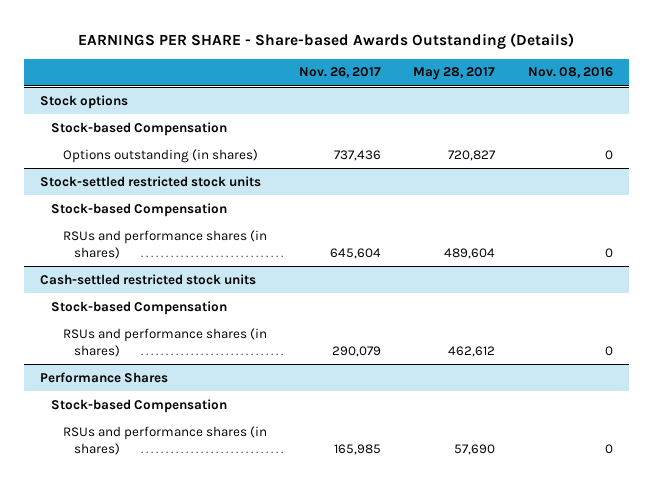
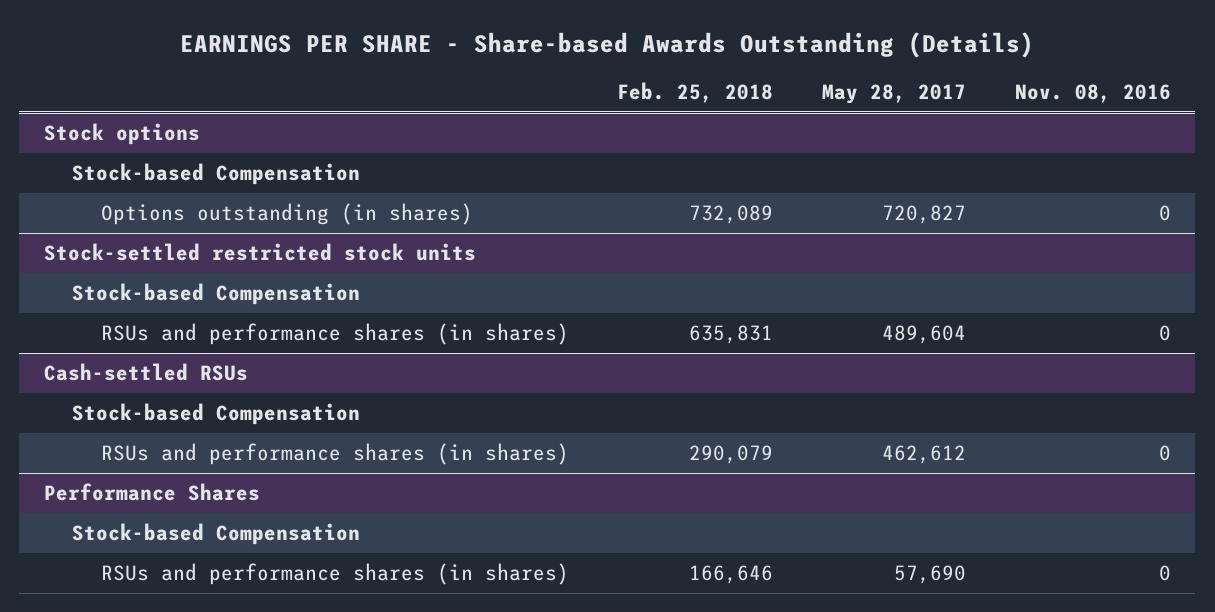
- | Nov. 26, 2017 | May 28, 2017 | Nov. 08, 2016
+ | Feb. 25, 2018 | May 28, 2017 | Nov. 08, 2016
- Cash-settled restricted stock units
+ Cash-settled RSUs

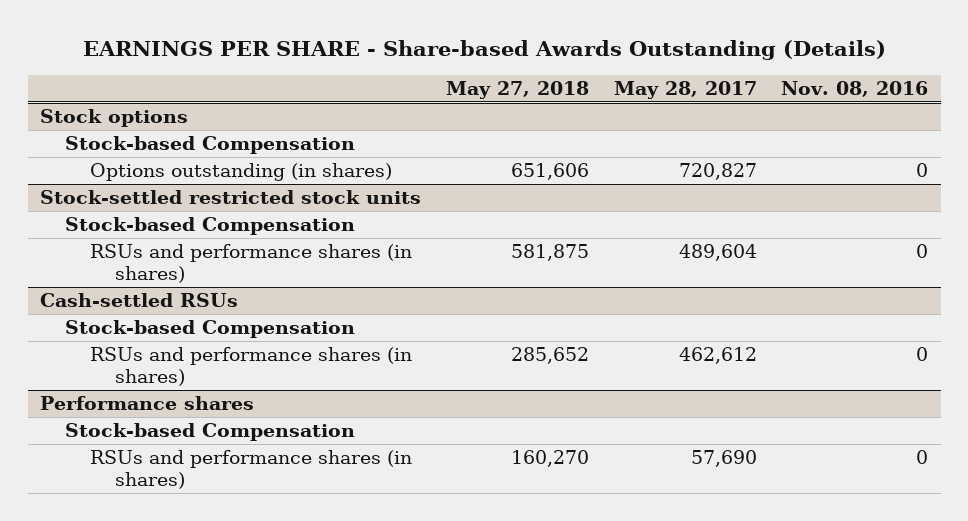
- | Feb. 25, 2018 | May 28, 2017 | Nov. 08, 2016
+ | May 27, 2018 | May 28, 2017 | Nov. 08, 2016
- Performance Shares
+ Performance shares

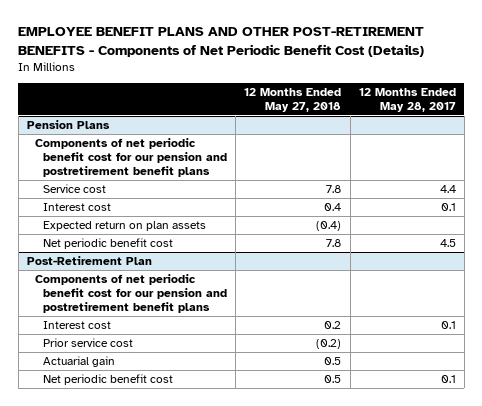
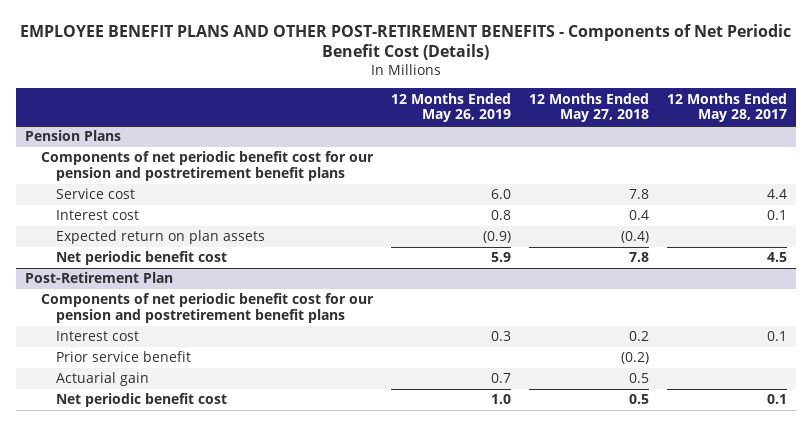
- | 12 Months Ended May 27, 2018 | 12 Months Ended May 28, 2017
+ | 12 Months Ended May 26, 2019 | 12 Months Ended May 27, 2018 | 12 Months Ended May 28, 2017
@ Post-Retirement Plan
- Prior service cost | (0.2) |
+ Prior service benefit | | (0.2) |

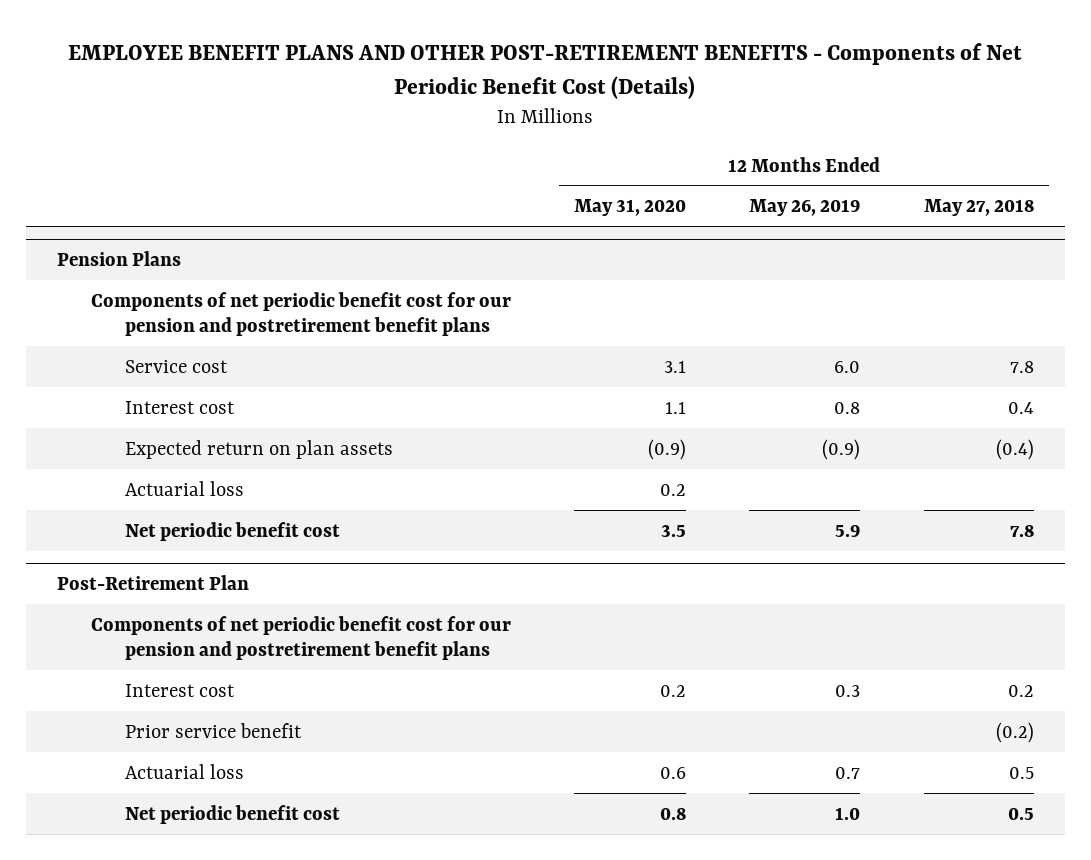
- | 12 Months Ended May 26, 2019 | 12 Months Ended May 27, 2018 | 12 Months Ended May 28, 2017
+ | 12 Months Ended May 31, 2020 | 12 Months Ended May 26, 2019 | 12 Months Ended May 27, 2018
@ Pension Plans
+ Actuarial loss | 0.2 | |
@ Post-Retirement Plan
- Actuarial gain | 0.7 | 0.5 |
+ Actuarial loss | 0.6 | 0.7 | 0.5

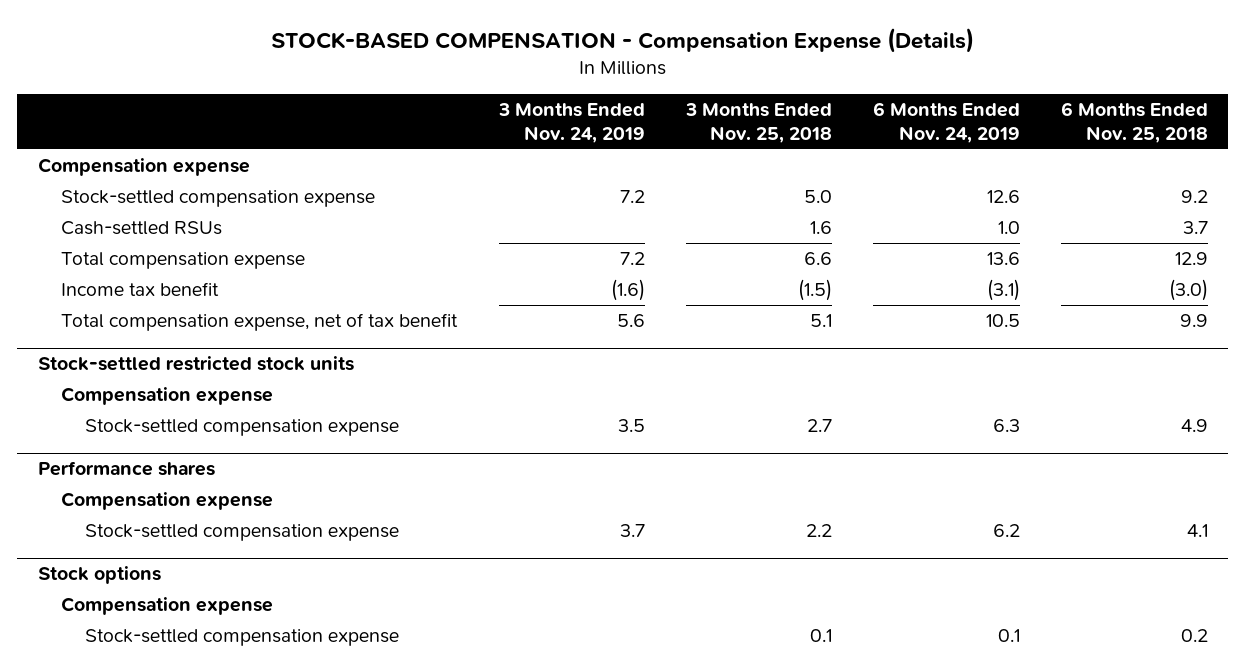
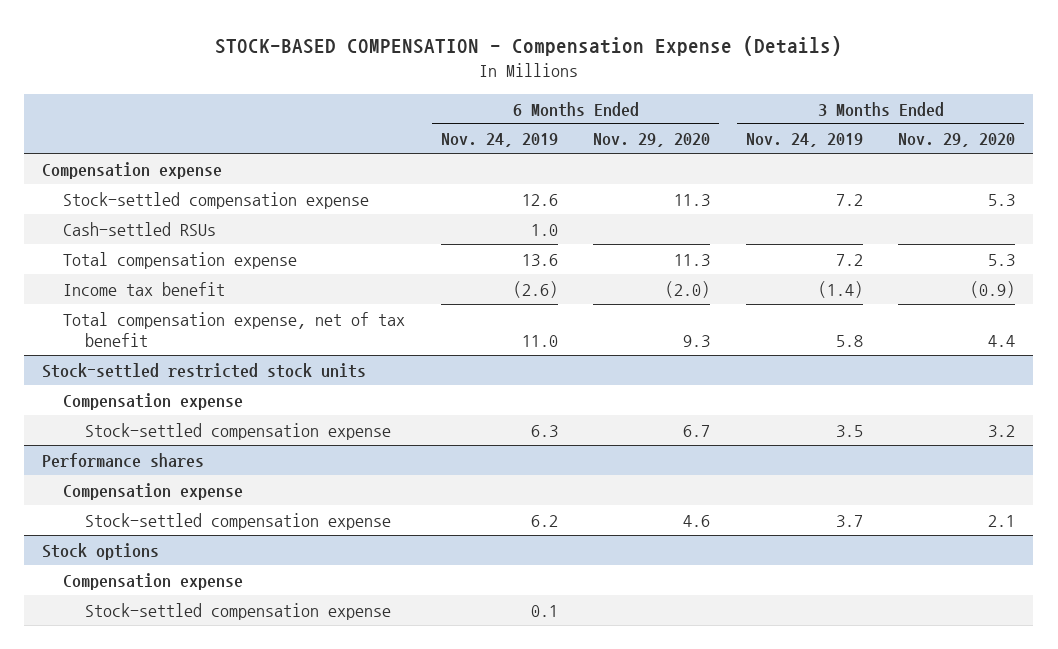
- | 3 Months Ended Nov. 24, 2019 | 3 Months Ended Nov. 25, 2018 | 6 Months Ended Nov. 24, 2019 | 6 Months Ended Nov. 25, 2018
+ | 6 Months Ended Nov. 24, 2019 | 6 Months Ended Nov. 29, 2020 | 3 Months Ended Nov. 24, 2019 | 3 Months Ended Nov. 29, 2020
- Income tax benefit | (1.6) | (1.5) | (3.1) | (3.0)
- Total compensation expense, net of tax benefit | 5.6 | 5.1 | 10.5 | 9.9
+ Income tax benefit | (2.6) | (2.0) | (1.4) | (0.9)
+ Total compensation expense, net of tax benefit | 11.0 | 9.3 | 5.8 | 4.4

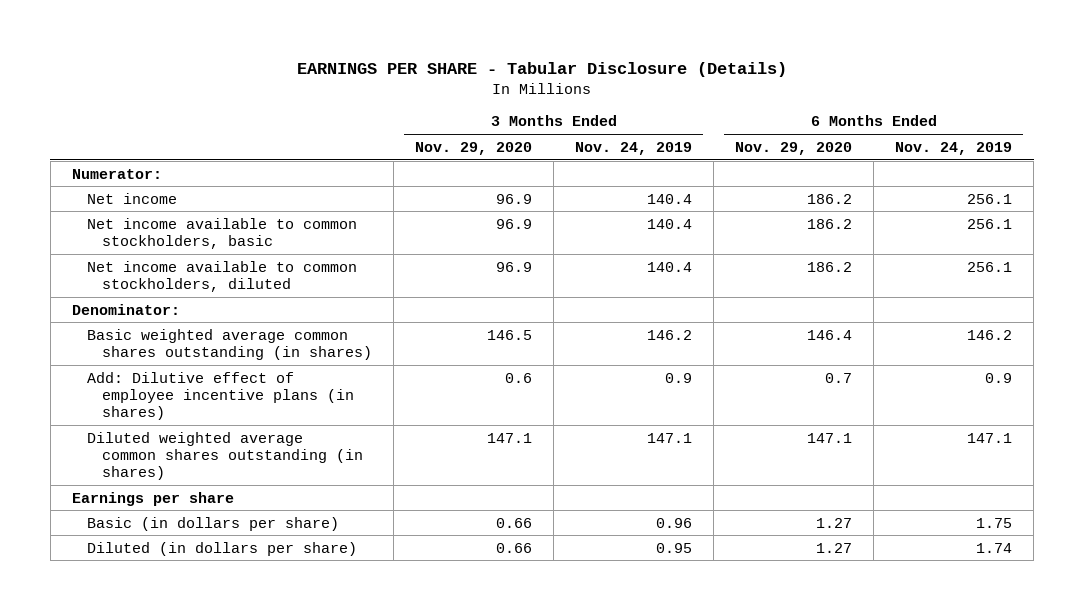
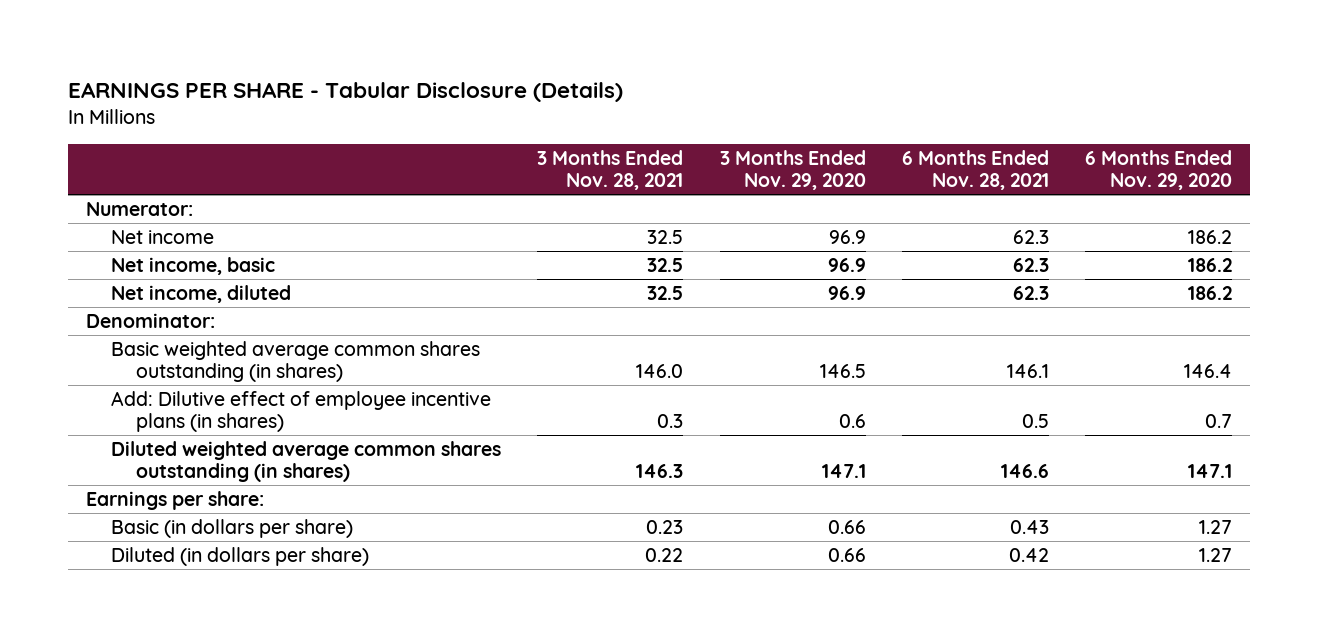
- | 3 Months Ended Nov. 29, 2020 | 3 Months Ended Nov. 24, 2019 | 6 Months Ended Nov. 29, 2020 | 6 Months Ended Nov. 24, 2019
+ | 3 Months Ended Nov. 28, 2021 | 3 Months Ended Nov. 29, 2020 | 6 Months Ended Nov. 28, 2021 | 6 Months Ended Nov. 29, 2020
- Net income available to common stockholders, basic | 96.9 | 140.4 | 186.2 | 256.1
- Net income available to common stockholders, diluted | 96.9 | 140.4 | 186.2 | 256.1
+ Net income, basic | 32.5 | 96.9 | 62.3 | 186.2
+ Net income, diluted | 32.5 | 96.9 | 62.3 | 186.2
- Earnings per share
+ Earnings per share:

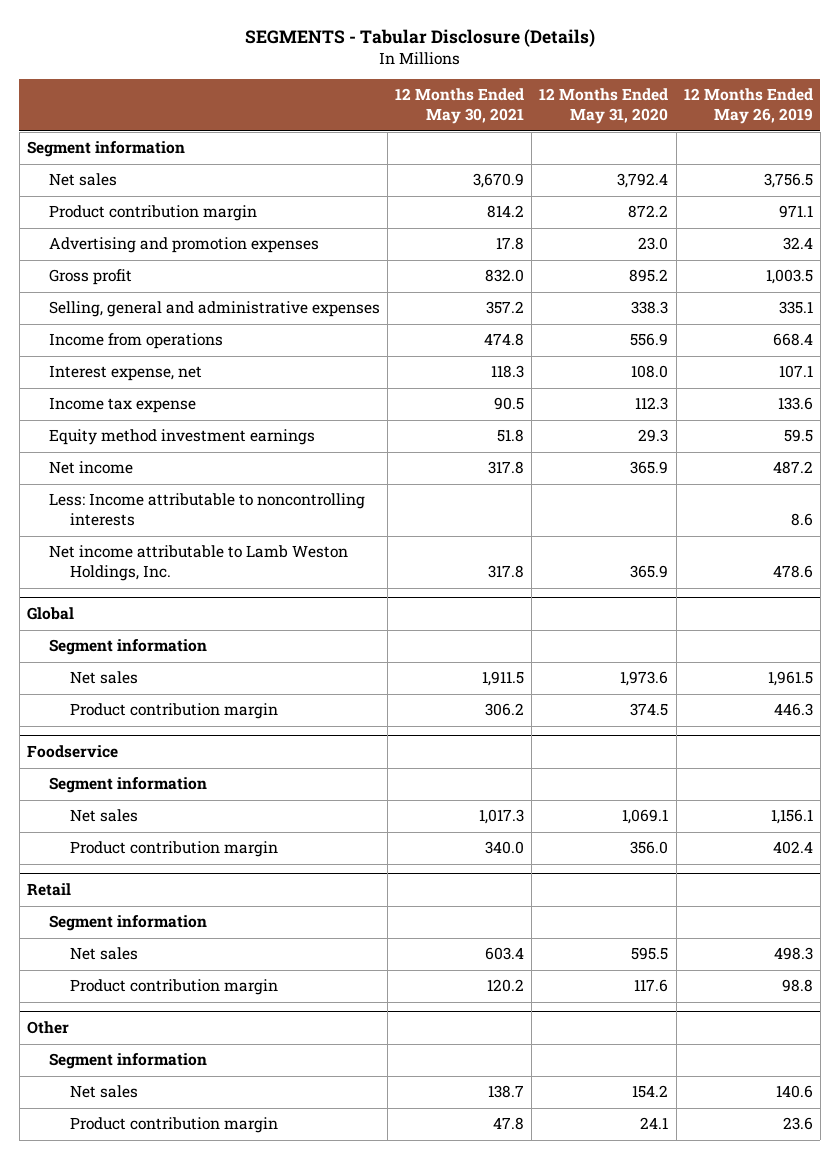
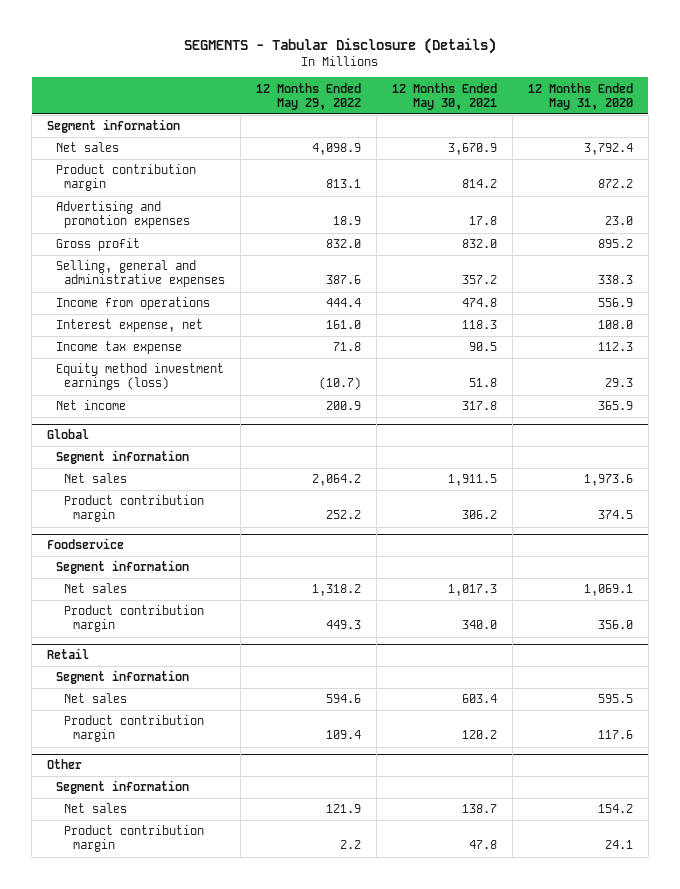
- | 12 Months Ended May 30, 2021 | 12 Months Ended May 31, 2020 | 12 Months Ended May 26, 2019
+ | 12 Months Ended May 29, 2022 | 12 Months Ended May 30, 2021 | 12 Months Ended May 31, 2020
- Equity method investment earnings | 51.8 | 29.3 | 59.5
+ Equity method investment earnings (loss) | (10.7) | 51.8 | 29.3
- Less: Income attributable to noncontrolling interests | | | 8.6
- Net income attributable to Lamb Weston Holdings, Inc. | 317.8 | 365.9 | 478.6

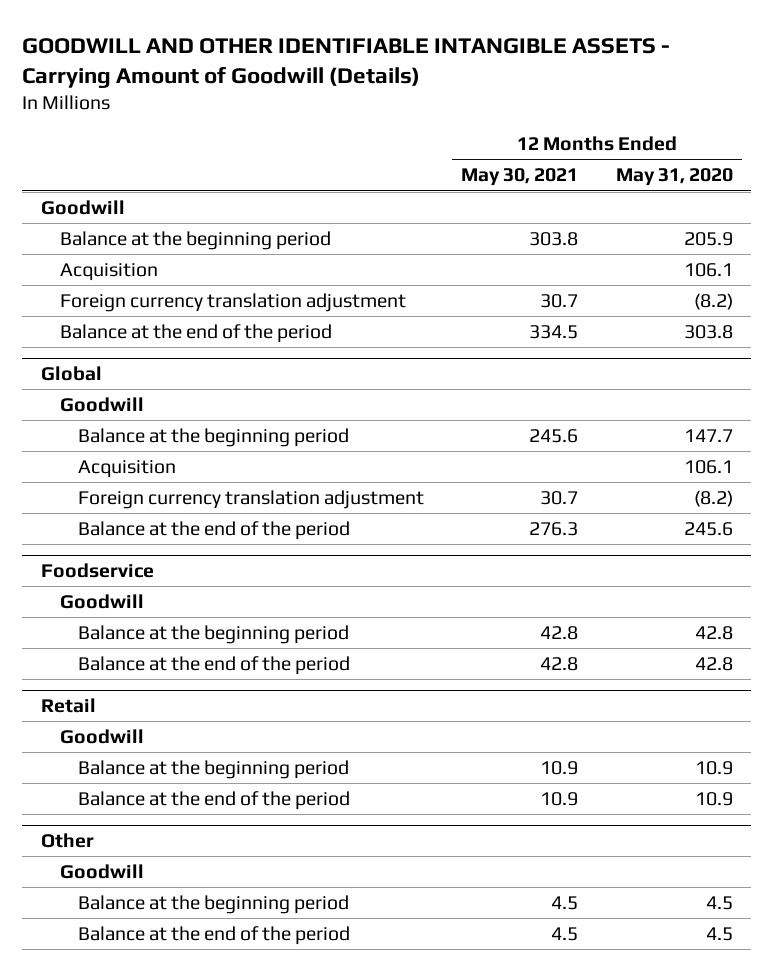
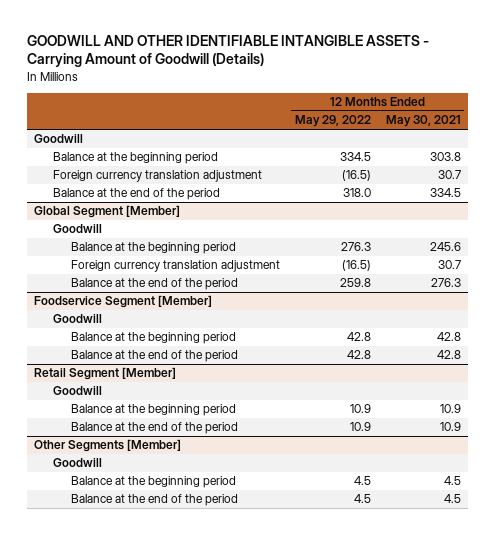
- | 12 Months Ended May 30, 2021 | 12 Months Ended May 31, 2020
+ | 12 Months Ended May 29, 2022 | 12 Months Ended May 30, 2021
- Acquisition | | 106.1
- Global
+ Global Segment [Member]
- Acquisition | | 106.1
- Foodservice
+ Foodservice Segment [Member]
- Retail
+ Retail Segment [Member]
- Other
+ Other Segments [Member]

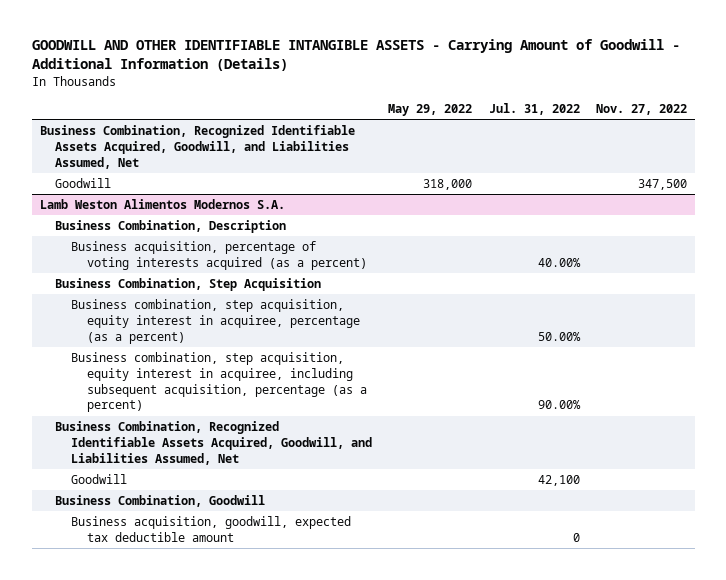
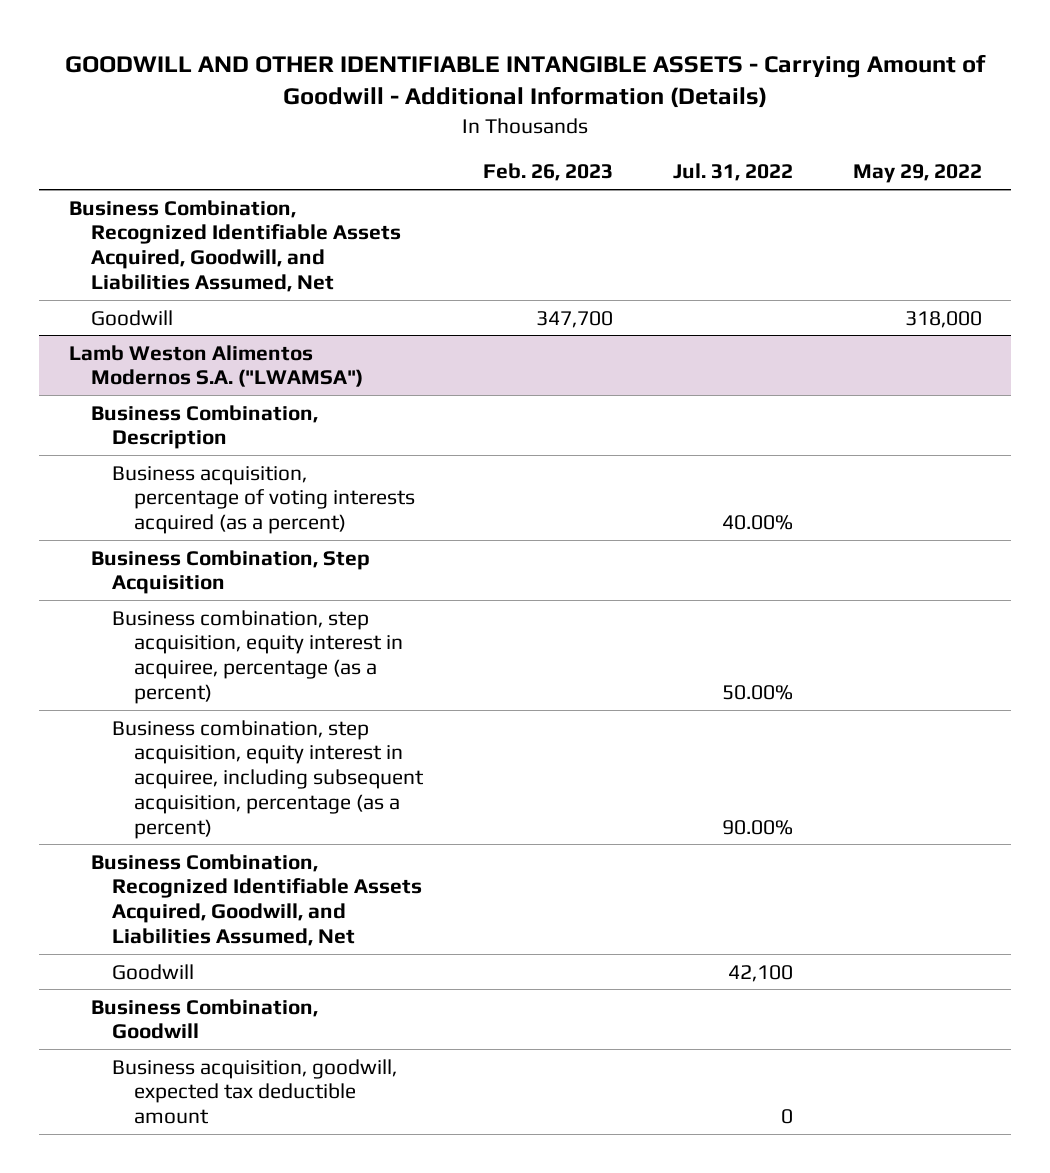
- | May 29, 2022 | Jul. 31, 2022 | Nov. 27, 2022
+ | Feb. 26, 2023 | Jul. 31, 2022 | May 29, 2022
- Lamb Weston Alimentos Modernos S.A.
+ Lamb Weston Alimentos Modernos S.A. ("LWAMSA")

